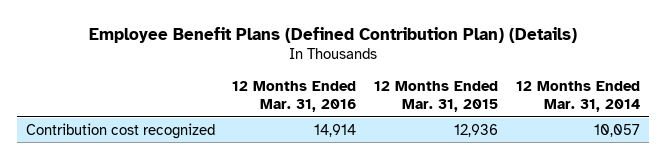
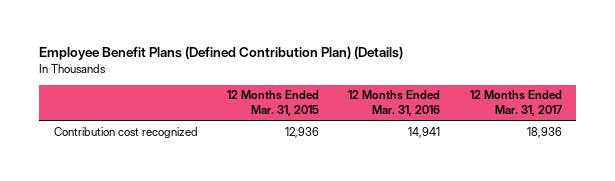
- | 12 Months Ended Mar. 31, 2016 | 12 Months Ended Mar. 31, 2015 | 12 Months Ended Mar. 31, 2014
+ | 12 Months Ended Mar. 31, 2015 | 12 Months Ended Mar. 31, 2016 | 12 Months Ended Mar. 31, 2017
- Contribution cost recognized | 14,914 | 12,936 | 10,057
+ Contribution cost recognized | 12,936 | 14,941 | 18,936

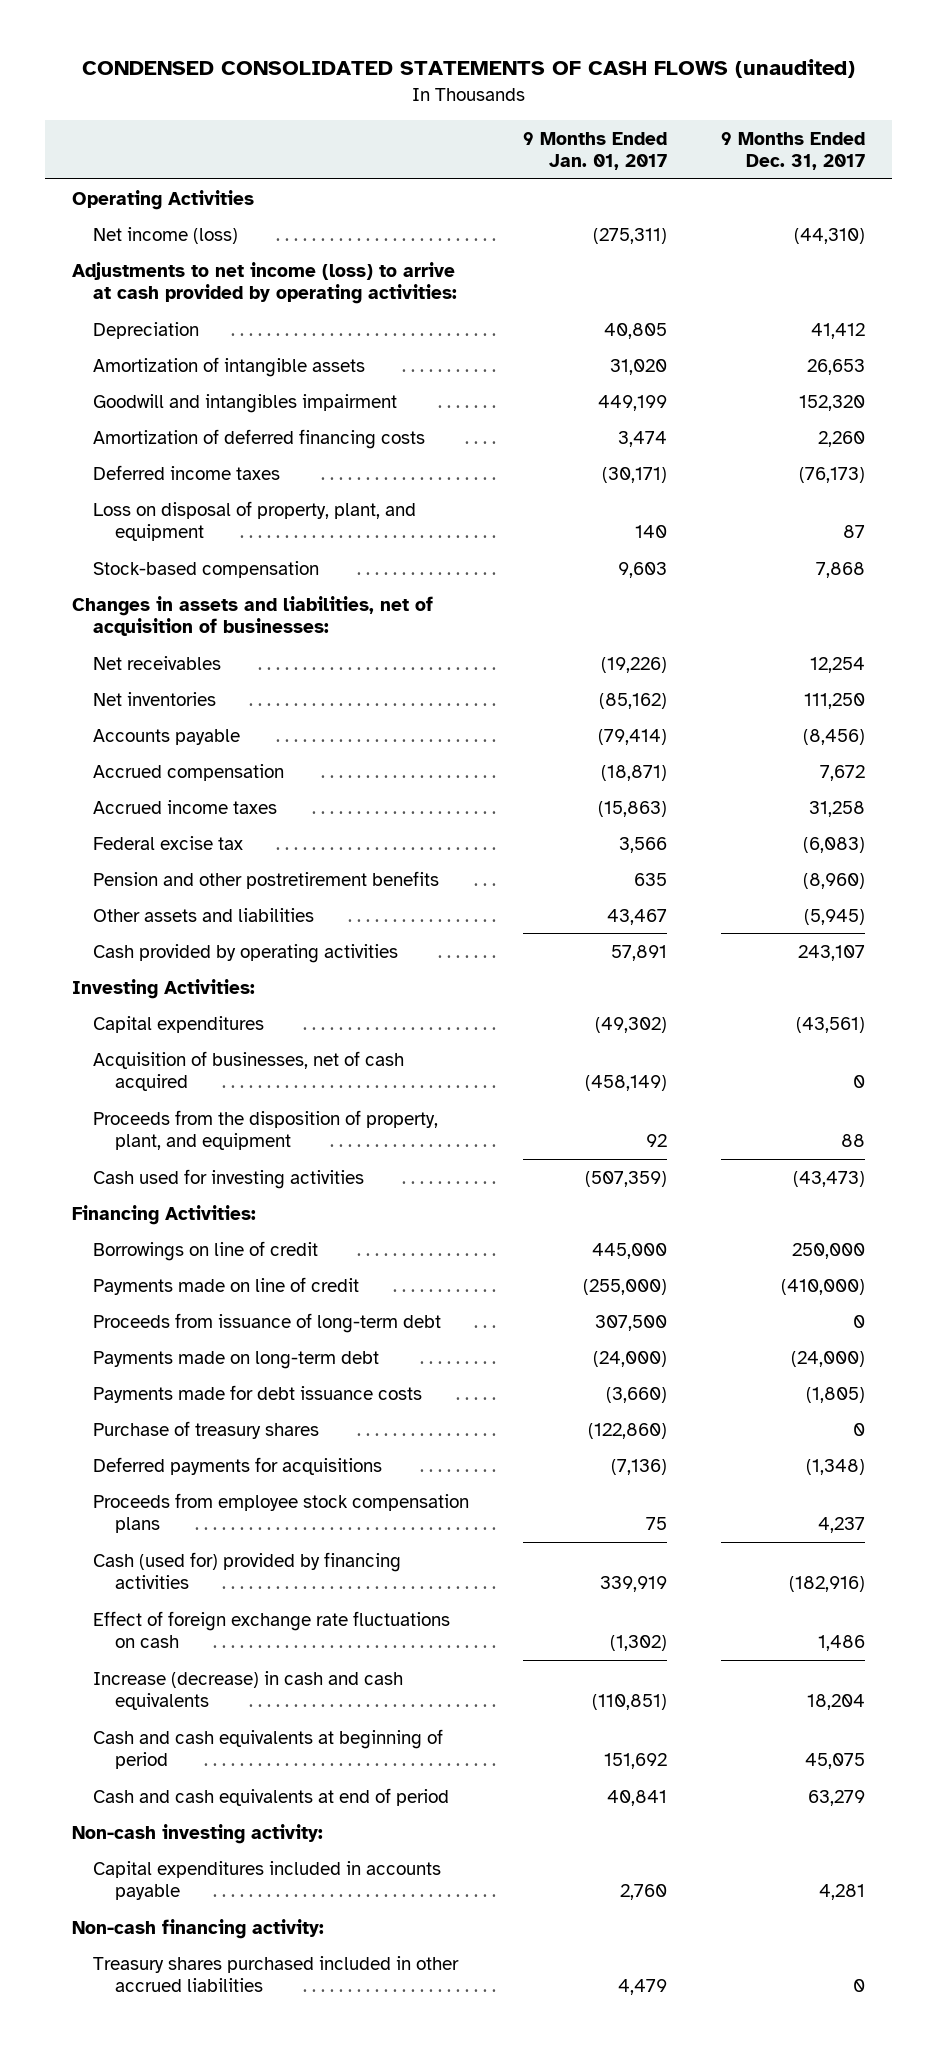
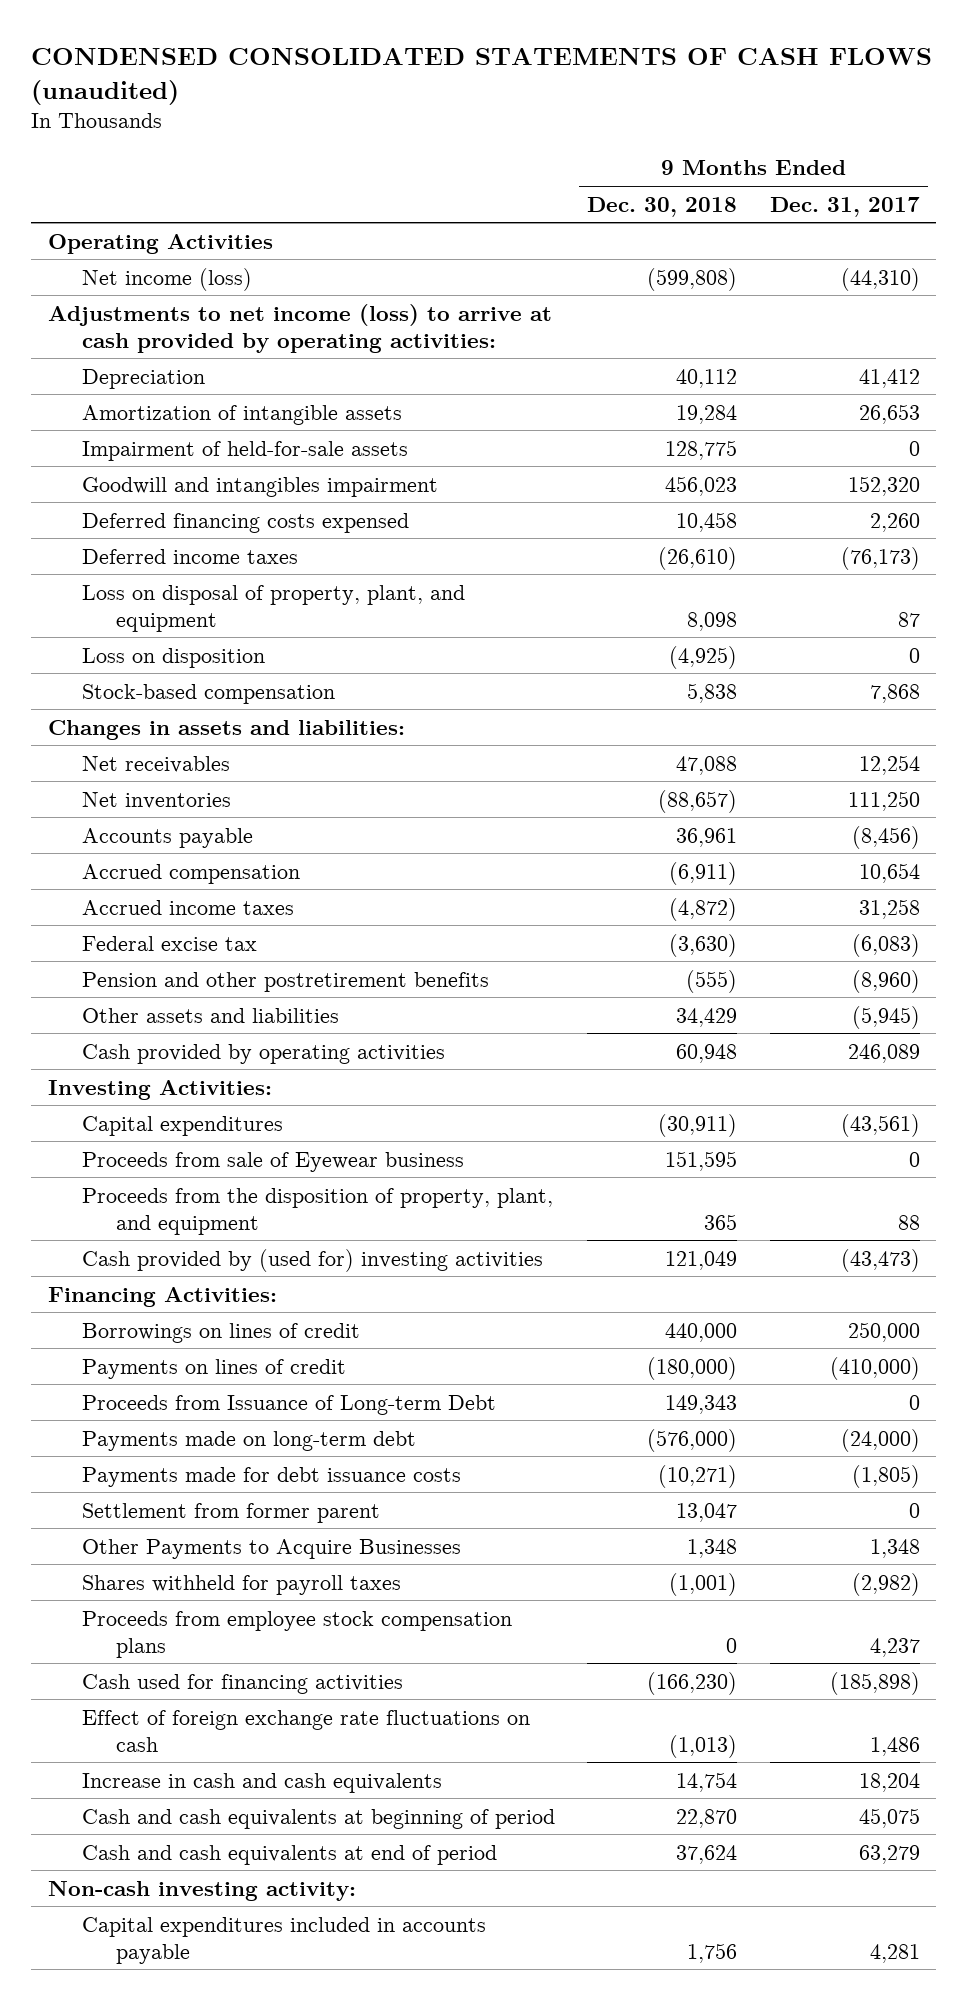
- | 9 Months Ended Jan. 01, 2017 | 9 Months Ended Dec. 31, 2017
+ | 9 Months Ended Dec. 30, 2018 | 9 Months Ended Dec. 31, 2017
+ Impairment of held-for-sale assets | 128,775 | 0
- Amortization of deferred financing costs | 3,474 | 2,260
+ Deferred financing costs expensed | 10,458 | 2,260
+ Loss on disposition | (4,925) | 0
- Changes in assets and liabilities, net of acquisition of businesses:
+ Changes in assets and liabilities:
- Accrued compensation | (18,871) | 7,672
+ Accrued compensation | (6,911) | 10,654
- Cash provided by operating activities | 57,891 | 243,107
+ Cash provided by operating activities | 60,948 | 246,089
- Acquisition of businesses, net of cash acquired | (458,149) | 0
+ Proceeds from sale of Eyewear business | 151,595 | 0
- Cash used for investing activities | (507,359) | (43,473)
+ Cash provided by (used for) investing activities | 121,049 | (43,473)
- Borrowings on line of credit | 445,000 | 250,000
- Payments made on line of credit | (255,000) | (410,000)
- Proceeds from issuance of long-term debt | 307,500 | 0
+ Borrowings on lines of credit | 440,000 | 250,000
+ Payments on lines of credit | (180,000) | (410,000)
+ Proceeds from Issuance of Long-term Debt | 149,343 | 0
- Purchase of treasury shares | (122,860) | 0
- Deferred payments for acquisitions | (7,136) | (1,348)
+ Settlement from former parent | 13,047 | 0
+ Other Payments to Acquire Businesses | 1,348 | 1,348
+ Shares withheld for payroll taxes | (1,001) | (2,982)
- Cash (used for) provided by financing activities | 339,919 | (182,916)
+ Cash used for financing activities | (166,230) | (185,898)
- Increase (decrease) in cash and cash equivalents | (110,851) | 18,204
+ Increase in cash and cash equivalents | 14,754 | 18,204
- Non-cash financing activity:
- Treasury shares purchased included in other accrued liabilities | 4,479 | 0

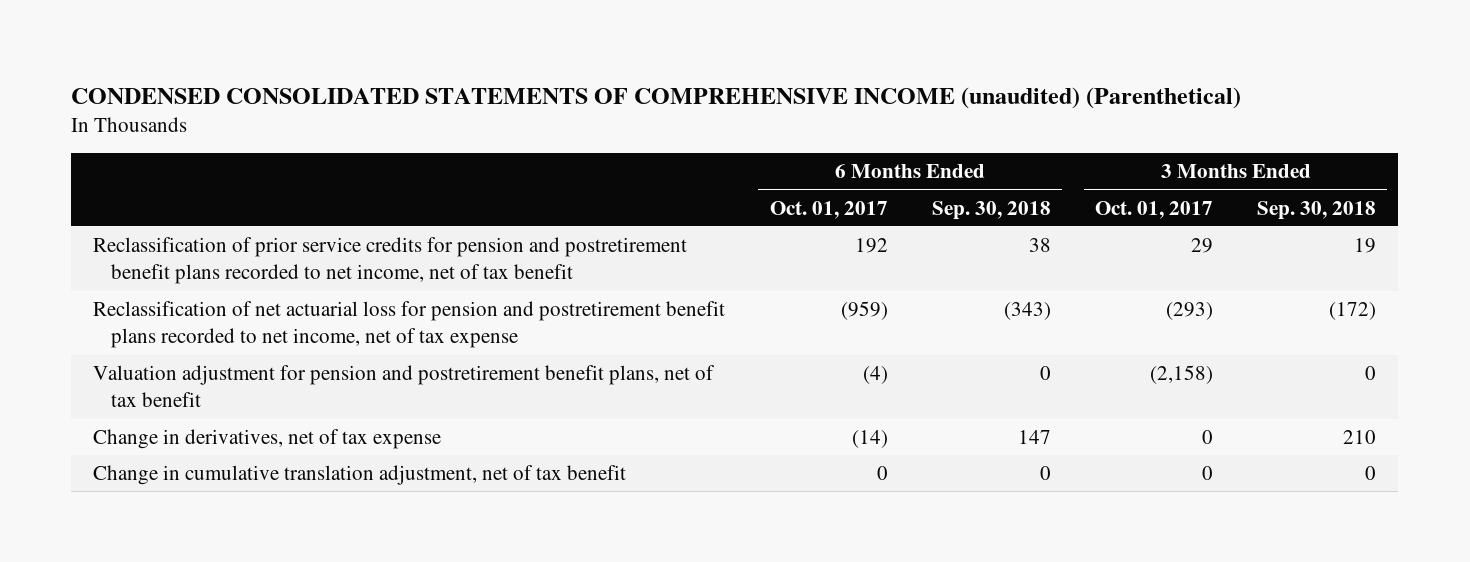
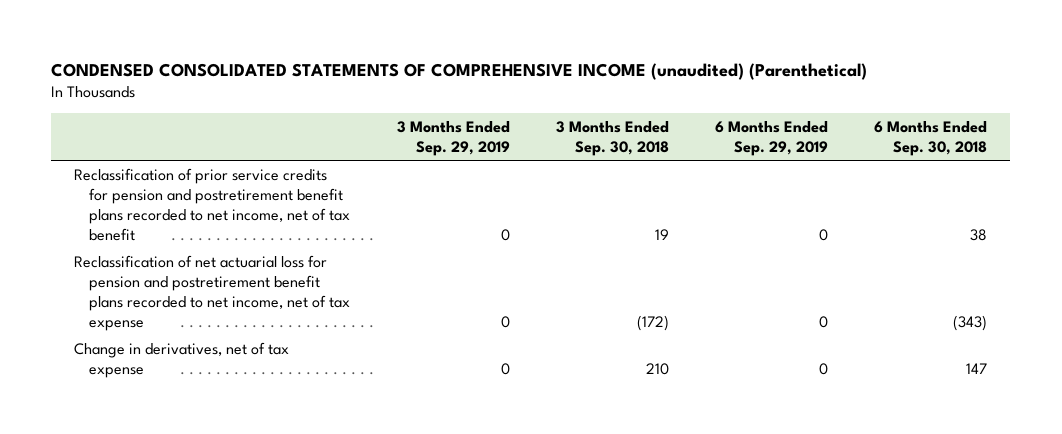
- | 6 Months Ended Oct. 01, 2017 | 6 Months Ended Sep. 30, 2018 | 3 Months Ended Oct. 01, 2017 | 3 Months Ended Sep. 30, 2018
+ | 3 Months Ended Sep. 29, 2019 | 3 Months Ended Sep. 30, 2018 | 6 Months Ended Sep. 29, 2019 | 6 Months Ended Sep. 30, 2018
- Valuation adjustment for pension and postretirement benefit plans, net of tax benefit | (4) | 0 | (2,158) | 0
- Change in cumulative translation adjustment, net of tax benefit | 0 | 0 | 0 | 0

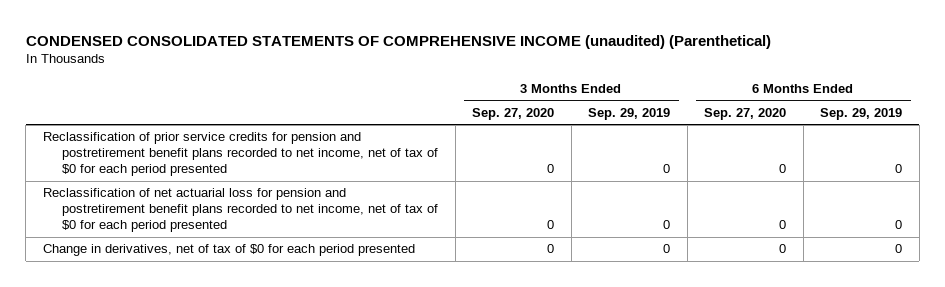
- | 3 Months Ended Sep. 29, 2019 | 3 Months Ended Sep. 30, 2018 | 6 Months Ended Sep. 29, 2019 | 6 Months Ended Sep. 30, 2018
+ | 3 Months Ended Sep. 27, 2020 | 3 Months Ended Sep. 29, 2019 | 6 Months Ended Sep. 27, 2020 | 6 Months Ended Sep. 29, 2019
- Reclassification of prior service credits for pension and postretirement benefit plans recorded to net income, net of tax benefit | 0 | 19 | 0 | 38
- Reclassification of net actuarial loss for pension and postretirement benefit plans recorded to net income, net of tax expense | 0 | (172) | 0 | (343)
- Change in derivatives, net of tax expense | 0 | 210 | 0 | 147
+ Reclassification of prior service credits for pension and postretirement benefit plans recorded to net income, net of tax of $0 for each period presented | 0 | 0 | 0 | 0
+ Reclassification of net actuarial loss for pension and postretirement benefit plans recorded to net income, net of tax of $0 for each period presented | 0 | 0 | 0 | 0
+ Change in derivatives, net of tax of $0 for each period presented | 0 | 0 | 0 | 0

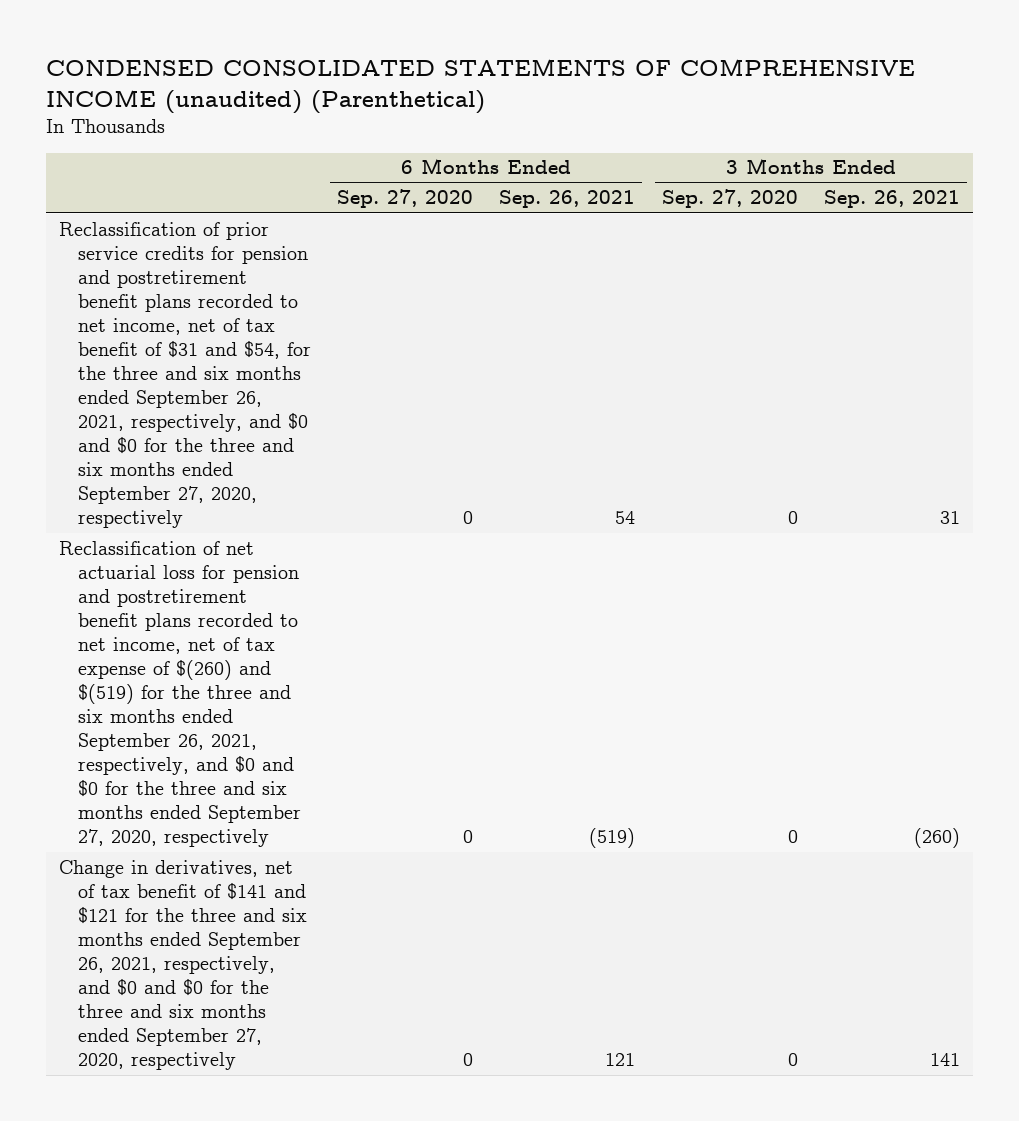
- | 3 Months Ended Sep. 27, 2020 | 3 Months Ended Sep. 29, 2019 | 6 Months Ended Sep. 27, 2020 | 6 Months Ended Sep. 29, 2019
+ | 6 Months Ended Sep. 27, 2020 | 6 Months Ended Sep. 26, 2021 | 3 Months Ended Sep. 27, 2020 | 3 Months Ended Sep. 26, 2021
- Reclassification of prior service credits for pension and postretirement benefit plans recorded to net income, net of tax of $0 for each period presented | 0 | 0 | 0 | 0
- Reclassification of net actuarial loss for pension and postretirement benefit plans recorded to net income, net of tax of $0 for each period presented | 0 | 0 | 0 | 0
- Change in derivatives, net of tax of $0 for each period presented | 0 | 0 | 0 | 0
+ Reclassification of prior service credits for pension and postretirement benefit plans recorded to net income, net of tax benefit of $31 and $54, for the three and six months ended September 26, 2021, respectively, and $0 and $0 for the three and six months ended September 27, 2020, respectively | 0 | 54 | 0 | 31
+ Reclassification of net actuarial loss for pension and postretirement benefit plans recorded to net income, net of tax expense of $(260) and $(519) for the three and six months ended September 26, 2021, respectively, and $0 and $0 for the three and six months ended September 27, 2020, respectively | 0 | (519) | 0 | (260)
+ Change in derivatives, net of tax benefit of $141 and $121 for the three and six months ended September 26, 2021, respectively, and $0 and $0 for the three and six months ended September 27, 2020, respectively | 0 | 121 | 0 | 141

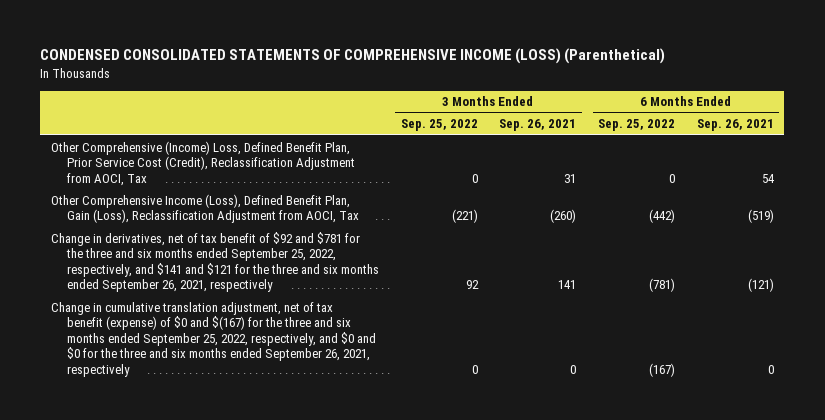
- CONDENSED CONSOLIDATED STATEMENTS OF COMPREHENSIVE INCOME (unaudited) (Parenthetical)
+ CONDENSED CONSOLIDATED STATEMENTS OF COMPREHENSIVE INCOME (LOSS) (Parenthetical)
- | 6 Months Ended Sep. 27, 2020 | 6 Months Ended Sep. 26, 2021 | 3 Months Ended Sep. 27, 2020 | 3 Months Ended Sep. 26, 2021
+ | 3 Months Ended Sep. 25, 2022 | 3 Months Ended Sep. 26, 2021 | 6 Months Ended Sep. 25, 2022 | 6 Months Ended Sep. 26, 2021
- Reclassification of prior service credits for pension and postretirement benefit plans recorded to net income, net of tax benefit of $31 and $54, for the three and six months ended September 26, 2021, respectively, and $0 and $0 for the three and six months ended September 27, 2020, respectively | 0 | 54 | 0 | 31
- Reclassification of net actuarial loss for pension and postretirement benefit plans recorded to net income, net of tax expense of $(260) and $(519) for the three and six months ended September 26, 2021, respectively, and $0 and $0 for the three and six months ended September 27, 2020, respectively | 0 | (519) | 0 | (260)
- Change in derivatives, net of tax benefit of $141 and $121 for the three and six months ended September 26, 2021, respectively, and $0 and $0 for the three and six months ended September 27, 2020, respectively | 0 | 121 | 0 | 141
+ Other Comprehensive (Income) Loss, Defined Benefit Plan, Prior Service Cost (Credit), Reclassification Adjustment from AOCI, Tax | 0 | 31 | 0 | 54
+ Other Comprehensive Income (Loss), Defined Benefit Plan, Gain (Loss), Reclassification Adjustment from AOCI, Tax | (221) | (260) | (442) | (519)
+ Change in derivatives, net of tax benefit of $92 and $781 for the three and six months ended September 25, 2022, respectively, and $141 and $121 for the three and six months ended September 26, 2021, respectively | 92 | 141 | (781) | (121)
+ Change in cumulative translation adjustment, net of tax benefit (expense) of $0 and $(167) for the three and six months ended September 25, 2022, respectively, and $0 and $0 for the three and six months ended September 26, 2021, respectively | 0 | 0 | (167) | 0

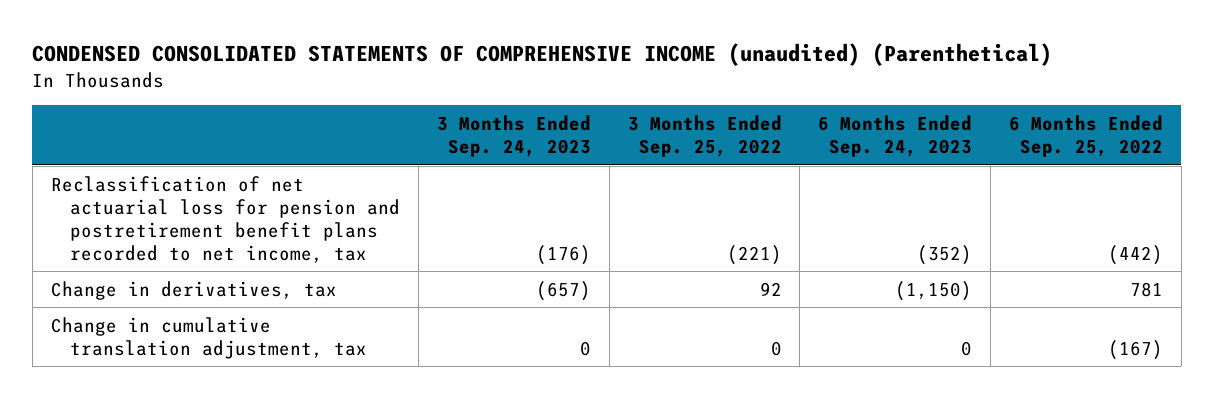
- CONDENSED CONSOLIDATED STATEMENTS OF COMPREHENSIVE INCOME (LOSS) (Parenthetical)
+ CONDENSED CONSOLIDATED STATEMENTS OF COMPREHENSIVE INCOME (unaudited) (Parenthetical)
- | 3 Months Ended Sep. 25, 2022 | 3 Months Ended Sep. 26, 2021 | 6 Months Ended Sep. 25, 2022 | 6 Months Ended Sep. 26, 2021
+ | 3 Months Ended Sep. 24, 2023 | 3 Months Ended Sep. 25, 2022 | 6 Months Ended Sep. 24, 2023 | 6 Months Ended Sep. 25, 2022
- Other Comprehensive (Income) Loss, Defined Benefit Plan, Prior Service Cost (Credit), Reclassification Adjustment from AOCI, Tax | 0 | 31 | 0 | 54
- Other Comprehensive Income (Loss), Defined Benefit Plan, Gain (Loss), Reclassification Adjustment from AOCI, Tax | (221) | (260) | (442) | (519)
- Change in derivatives, net of tax benefit of $92 and $781 for the three and six months ended September 25, 2022, respectively, and $141 and $121 for the three and six months ended September 26, 2021, respectively | 92 | 141 | (781) | (121)
- Change in cumulative translation adjustment, net of tax benefit (expense) of $0 and $(167) for the three and six months ended September 25, 2022, respectively, and $0 and $0 for the three and six months ended September 26, 2021, respectively | 0 | 0 | (167) | 0
+ Reclassification of net actuarial loss for pension and postretirement benefit plans recorded to net income, tax | (176) | (221) | (352) | (442)
+ Change in derivatives, tax | (657) | 92 | (1,150) | 781
+ Change in cumulative translation adjustment, tax | 0 | 0 | 0 | (167)

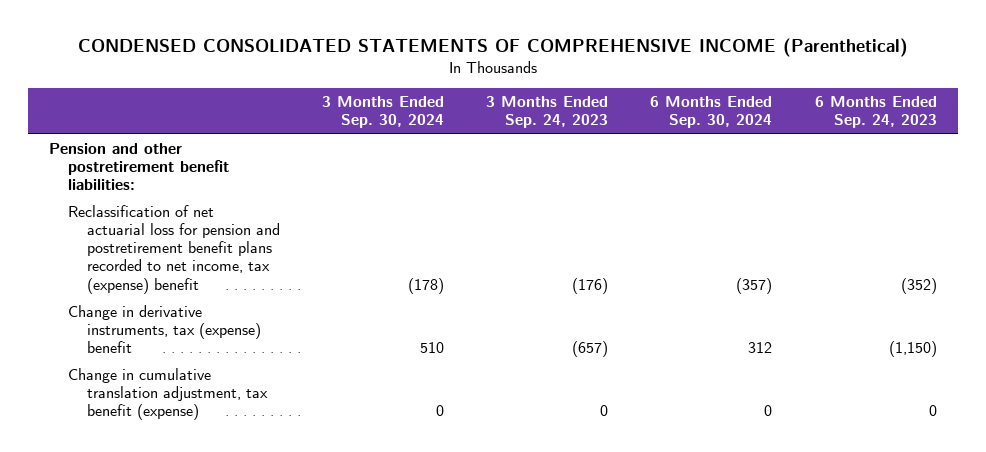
- CONDENSED CONSOLIDATED STATEMENTS OF COMPREHENSIVE INCOME (unaudited) (Parenthetical)
+ CONDENSED CONSOLIDATED STATEMENTS OF COMPREHENSIVE INCOME (Parenthetical)
- | 3 Months Ended Sep. 24, 2023 | 3 Months Ended Sep. 25, 2022 | 6 Months Ended Sep. 24, 2023 | 6 Months Ended Sep. 25, 2022
+ | 3 Months Ended Sep. 30, 2024 | 3 Months Ended Sep. 24, 2023 | 6 Months Ended Sep. 30, 2024 | 6 Months Ended Sep. 24, 2023
- Reclassification of net actuarial loss for pension and postretirement benefit plans recorded to net income, tax | (176) | (221) | (352) | (442)
- Change in derivatives, tax | (657) | 92 | (1,150) | 781
- Change in cumulative translation adjustment, tax | 0 | 0 | 0 | (167)
+ Pension and other postretirement benefit liabilities:
+ Reclassification of net actuarial loss for pension and postretirement benefit plans recorded to net income, tax (expense) benefit | (178) | (176) | (357) | (352)
+ Change in derivative instruments, tax (expense) benefit | 510 | (657) | 312 | (1,150)
+ Change in cumulative translation adjustment, tax benefit (expense) | 0 | 0 | 0 | 0

